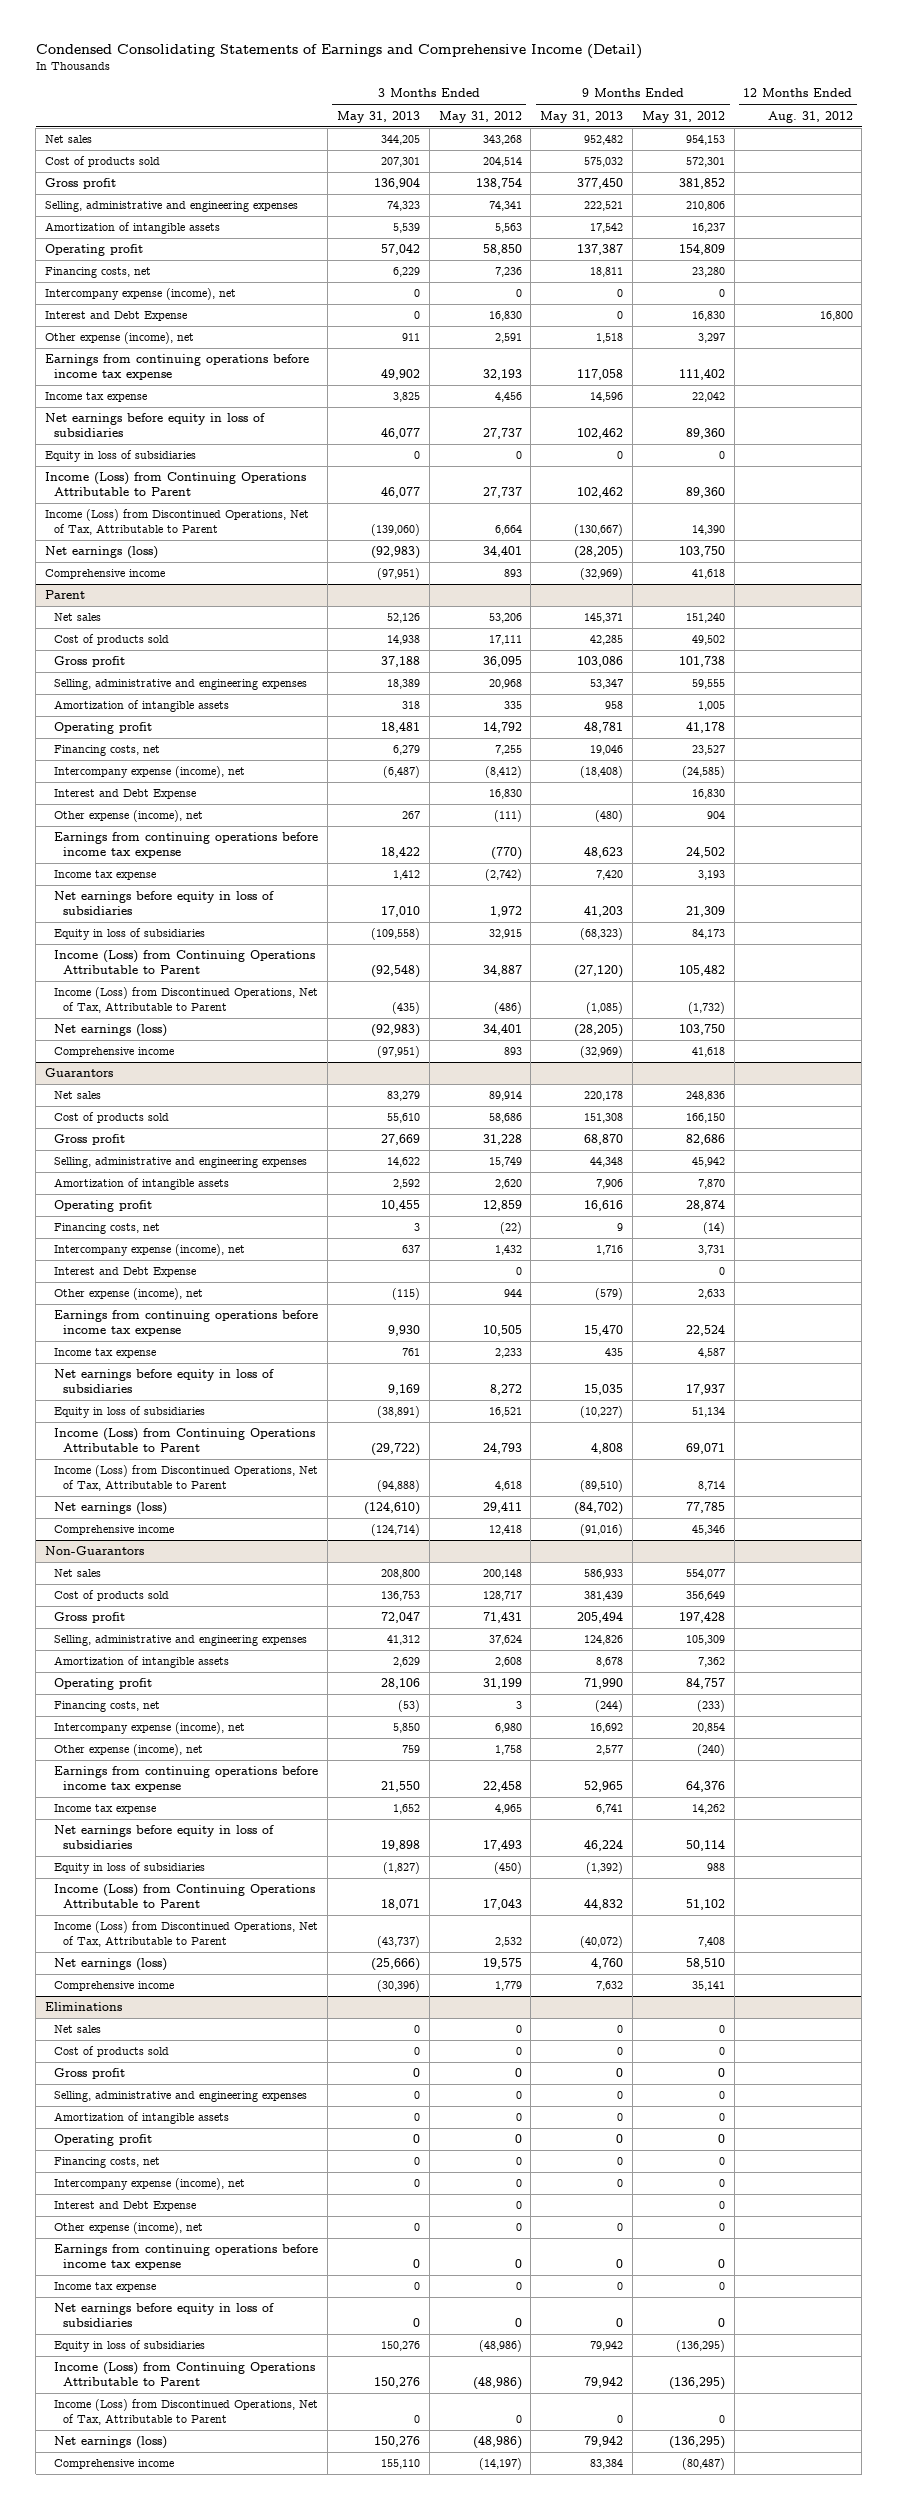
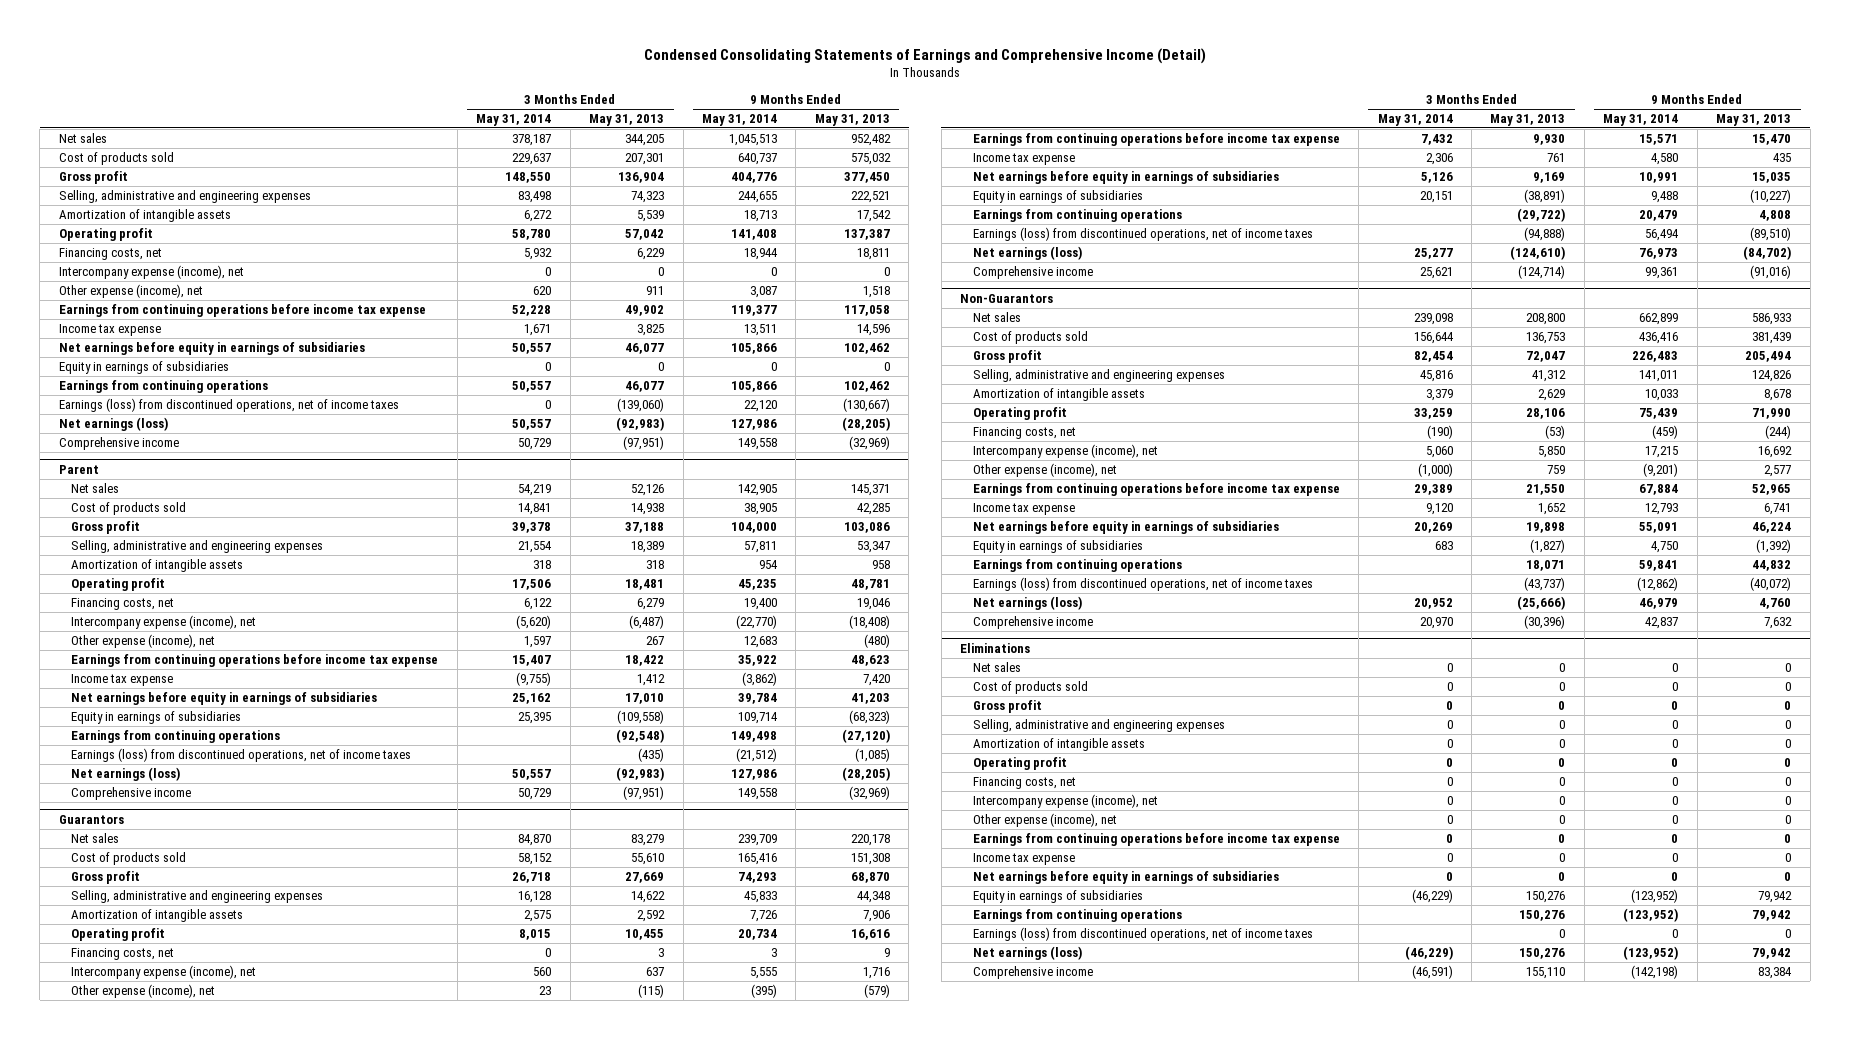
- | 3 Months Ended May 31, 2013 | 3 Months Ended May 31, 2012 | 9 Months Ended May 31, 2013 | 9 Months Ended May 31, 2012 | 12 Months Ended Aug. 31, 2012
+ | 3 Months Ended May 31, 2014 | 3 Months Ended May 31, 2013 | 9 Months Ended May 31, 2014 | 9 Months Ended May 31, 2013
- Interest and Debt Expense | 0 | 16,830 | 0 | 16,830 | 16,800
- Net earnings before equity in loss of subsidiaries | 46,077 | 27,737 | 102,462 | 89,360 |
- Equity in loss of subsidiaries | 0 | 0 | 0 | 0 |
- Income (Loss) from Continuing Operations Attributable to Parent | 46,077 | 27,737 | 102,462 | 89,360 |
- Income (Loss) from Discontinued Operations, Net of Tax, Attributable to Parent | (139,060) | 6,664 | (130,667) | 14,390 |
+ Net earnings before equity in earnings of subsidiaries | 50,557 | 46,077 | 105,866 | 102,462
+ Equity in earnings of subsidiaries | 0 | 0 | 0 | 0
+ Earnings from continuing operations | 50,557 | 46,077 | 105,866 | 102,462
+ Earnings (loss) from discontinued operations, net of income taxes | 0 | (139,060) | 22,120 | (130,667)
@ Parent
- Interest and Debt Expense | | 16,830 | | 16,830 |
- Net earnings before equity in loss of subsidiaries | 17,010 | 1,972 | 41,203 | 21,309 |
- Equity in loss of subsidiaries | (109,558) | 32,915 | (68,323) | 84,173 |
- Income (Loss) from Continuing Operations Attributable to Parent | (92,548) | 34,887 | (27,120) | 105,482 |
- Income (Loss) from Discontinued Operations, Net of Tax, Attributable to Parent | (435) | (486) | (1,085) | (1,732) |
+ Net earnings before equity in earnings of subsidiaries | 25,162 | 17,010 | 39,784 | 41,203
+ Equity in earnings of subsidiaries | 25,395 | (109,558) | 109,714 | (68,323)
+ Earnings from continuing operations | | (92,548) | 149,498 | (27,120)
+ Earnings (loss) from discontinued operations, net of income taxes | | (435) | (21,512) | (1,085)
@ Guarantors
- Interest and Debt Expense | | 0 | | 0 |
- Net earnings before equity in loss of subsidiaries | 9,169 | 8,272 | 15,035 | 17,937 |
- Equity in loss of subsidiaries | (38,891) | 16,521 | (10,227) | 51,134 |
- Income (Loss) from Continuing Operations Attributable to Parent | (29,722) | 24,793 | 4,808 | 69,071 |
- Income (Loss) from Discontinued Operations, Net of Tax, Attributable to Parent | (94,888) | 4,618 | (89,510) | 8,714 |
+ Net earnings before equity in earnings of subsidiaries | 5,126 | 9,169 | 10,991 | 15,035
+ Equity in earnings of subsidiaries | 20,151 | (38,891) | 9,488 | (10,227)
+ Earnings from continuing operations | | (29,722) | 20,479 | 4,808
+ Earnings (loss) from discontinued operations, net of income taxes | | (94,888) | 56,494 | (89,510)
@ Non-Guarantors
- Net earnings before equity in loss of subsidiaries | 19,898 | 17,493 | 46,224 | 50,114 |
- Equity in loss of subsidiaries | (1,827) | (450) | (1,392) | 988 |
- Income (Loss) from Continuing Operations Attributable to Parent | 18,071 | 17,043 | 44,832 | 51,102 |
- Income (Loss) from Discontinued Operations, Net of Tax, Attributable to Parent | (43,737) | 2,532 | (40,072) | 7,408 |
+ Net earnings before equity in earnings of subsidiaries | 20,269 | 19,898 | 55,091 | 46,224
+ Equity in earnings of subsidiaries | 683 | (1,827) | 4,750 | (1,392)
+ Earnings from continuing operations | | 18,071 | 59,841 | 44,832
+ Earnings (loss) from discontinued operations, net of income taxes | | (43,737) | (12,862) | (40,072)
@ Eliminations
- Interest and Debt Expense | | 0 | | 0 |
- Net earnings before equity in loss of subsidiaries | 0 | 0 | 0 | 0 |
- Equity in loss of subsidiaries | 150,276 | (48,986) | 79,942 | (136,295) |
- Income (Loss) from Continuing Operations Attributable to Parent | 150,276 | (48,986) | 79,942 | (136,295) |
- Income (Loss) from Discontinued Operations, Net of Tax, Attributable to Parent | 0 | 0 | 0 | 0 |
+ Net earnings before equity in earnings of subsidiaries | 0 | 0 | 0 | 0
+ Equity in earnings of subsidiaries | (46,229) | 150,276 | (123,952) | 79,942
+ Earnings from continuing operations | | 150,276 | (123,952) | 79,942
+ Earnings (loss) from discontinued operations, net of income taxes | | 0 | 0 | 0

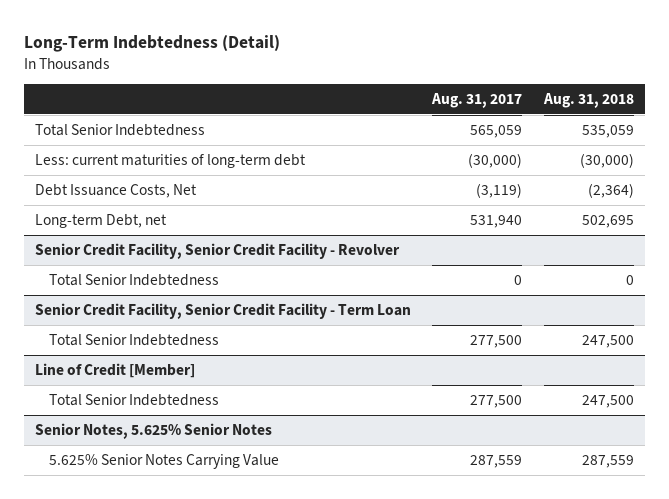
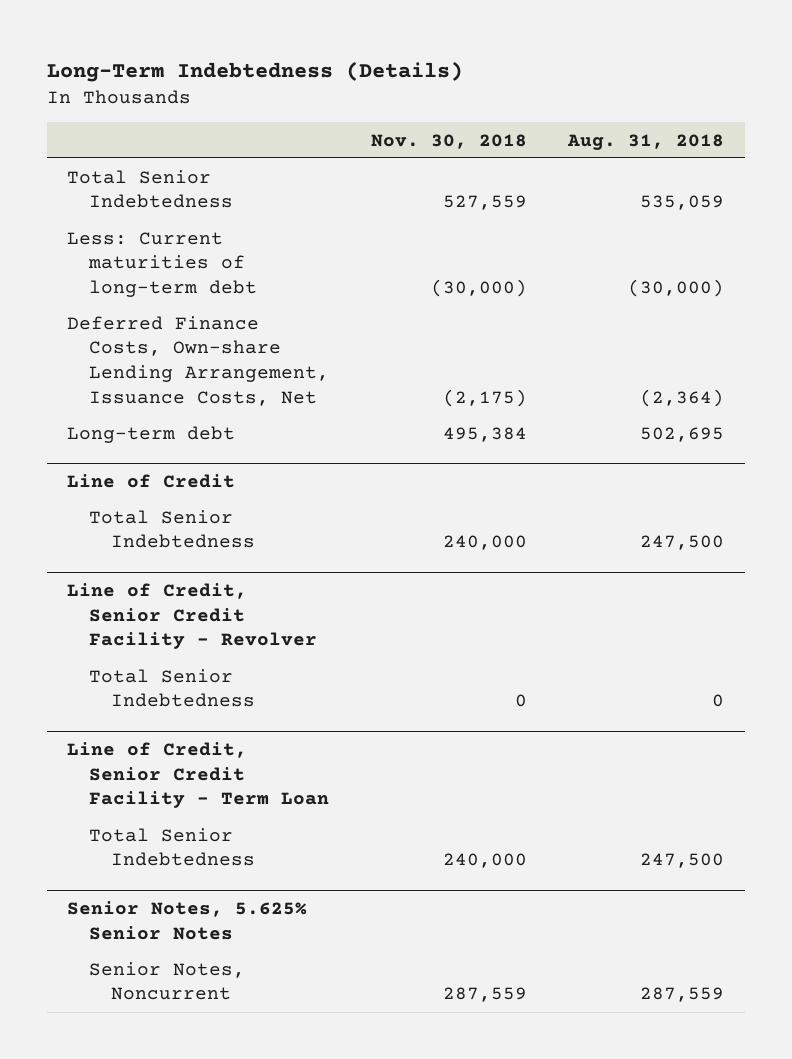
- Long-Term Indebtedness (Detail)
+ Long-Term Indebtedness (Details)
- | Aug. 31, 2017 | Aug. 31, 2018
+ | Nov. 30, 2018 | Aug. 31, 2018
- Less: current maturities of long-term debt | (30,000) | (30,000)
- Debt Issuance Costs, Net | (3,119) | (2,364)
- Long-term Debt, net | 531,940 | 502,695
- Senior Credit Facility, Senior Credit Facility - Revolver
- Total Senior Indebtedness | 0 | 0
- Senior Credit Facility, Senior Credit Facility - Term Loan
+ Less: Current maturities of long-term debt | (30,000) | (30,000)
+ Deferred Finance Costs, Own-share Lending Arrangement, Issuance Costs, Net | (2,175) | (2,364)
+ Long-term debt | 495,384 | 502,695
+ Line of Credit
- Line of Credit [Member]
+ Line of Credit, Senior Credit Facility - Revolver
+ Total Senior Indebtedness | 0 | 0
+ Line of Credit, Senior Credit Facility - Term Loan
@ Senior Notes, 5.625% Senior Notes
- 5.625% Senior Notes Carrying Value | 287,559 | 287,559
+ Senior Notes, Noncurrent | 287,559 | 287,559

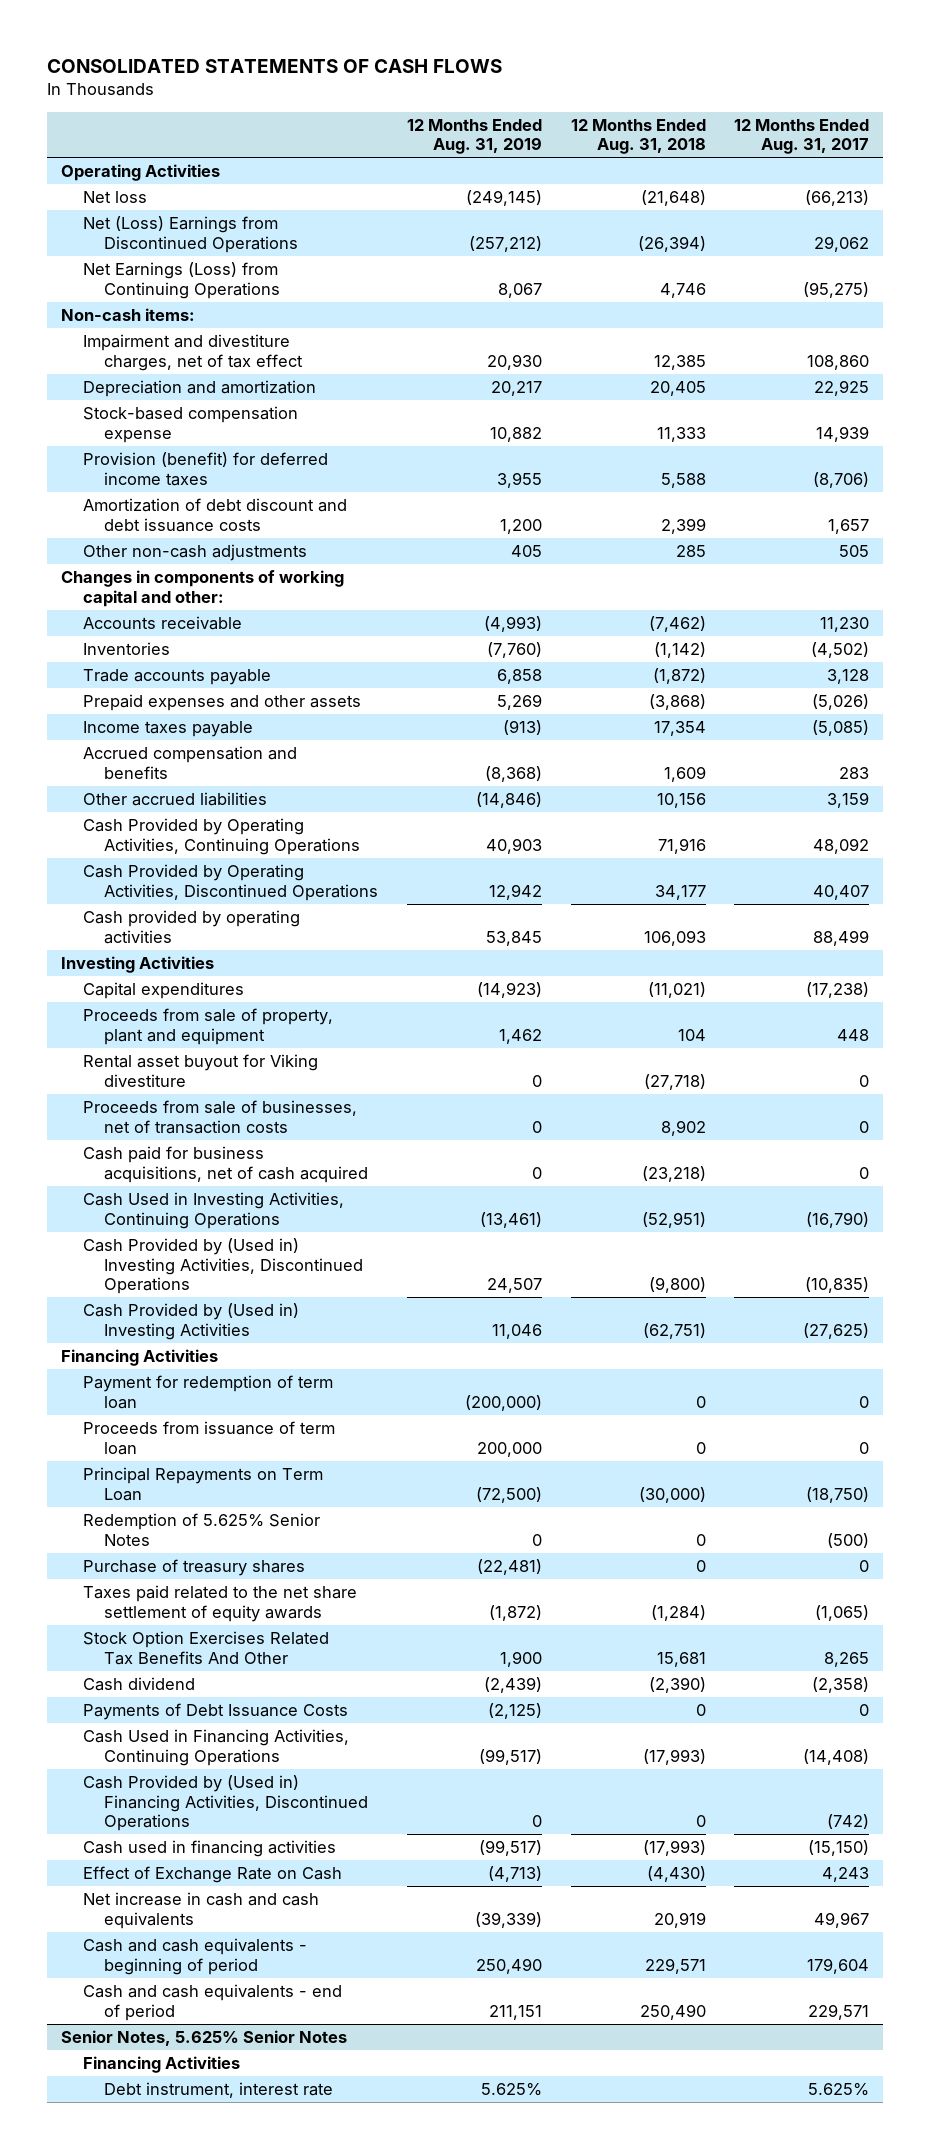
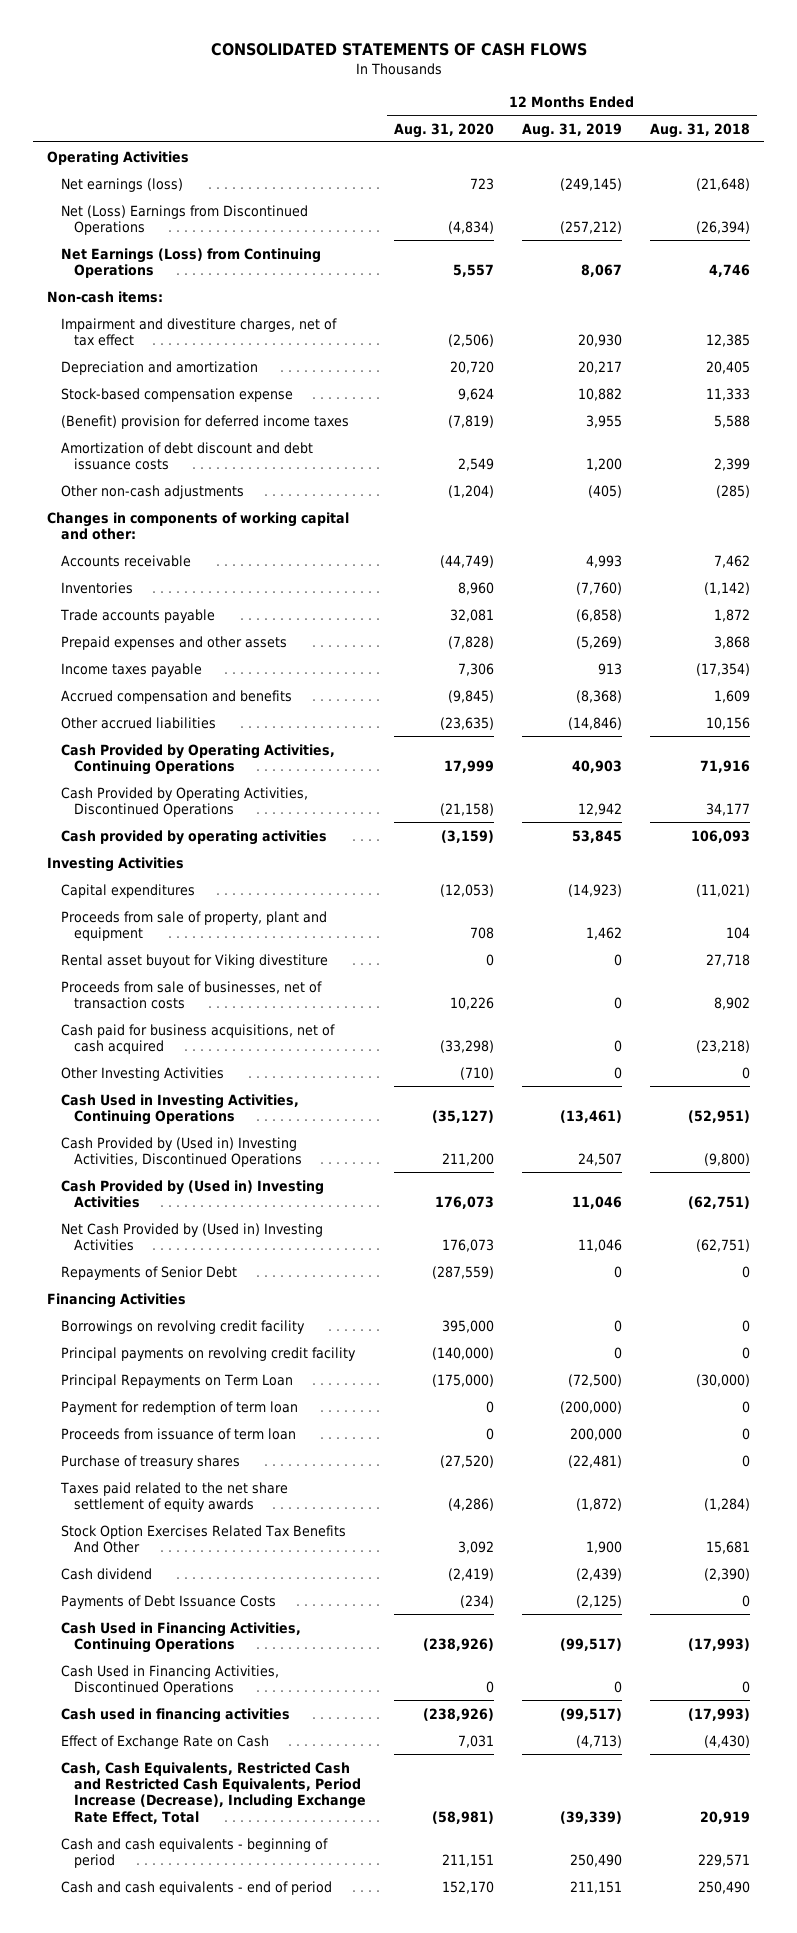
- | 12 Months Ended Aug. 31, 2019 | 12 Months Ended Aug. 31, 2018 | 12 Months Ended Aug. 31, 2017
+ | 12 Months Ended Aug. 31, 2020 | 12 Months Ended Aug. 31, 2019 | 12 Months Ended Aug. 31, 2018
- Net loss | (249,145) | (21,648) | (66,213)
+ Net earnings (loss) | 723 | (249,145) | (21,648)
- Provision (benefit) for deferred income taxes | 3,955 | 5,588 | (8,706)
+ (Benefit) provision for deferred income taxes | (7,819) | 3,955 | 5,588
- Other non-cash adjustments | 405 | 285 | 505
+ Other non-cash adjustments | (1,204) | (405) | (285)
- Accounts receivable | (4,993) | (7,462) | 11,230
+ Accounts receivable | (44,749) | 4,993 | 7,462
- Trade accounts payable | 6,858 | (1,872) | 3,128
- Prepaid expenses and other assets | 5,269 | (3,868) | (5,026)
- Income taxes payable | (913) | 17,354 | (5,085)
+ Trade accounts payable | 32,081 | (6,858) | 1,872
+ Prepaid expenses and other assets | (7,828) | (5,269) | 3,868
+ Income taxes payable | 7,306 | 913 | (17,354)
- Rental asset buyout for Viking divestiture | 0 | (27,718) | 0
+ Rental asset buyout for Viking divestiture | 0 | 0 | 27,718
+ Other Investing Activities | (710) | 0 | 0
+ Net Cash Provided by (Used in) Investing Activities | 176,073 | 11,046 | (62,751)
+ Repayments of Senior Debt | (287,559) | 0 | 0
+ Borrowings on revolving credit facility | 395,000 | 0 | 0
+ Principal payments on revolving credit facility | (140,000) | 0 | 0
moved up: Principal Repayments on Term Loan | (175,000) | (72,500) | (30,000)
- Redemption of 5.625% Senior Notes | 0 | 0 | (500)
- Cash Provided by (Used in) Financing Activities, Discontinued Operations | 0 | 0 | (742)
+ Cash Used in Financing Activities, Discontinued Operations | 0 | 0 | 0
- Net increase in cash and cash equivalents | (39,339) | 20,919 | 49,967
+ Cash, Cash Equivalents, Restricted Cash and Restricted Cash Equivalents, Period Increase (Decrease), Including Exchange Rate Effect, Total | (58,981) | (39,339) | 20,919
- Senior Notes, 5.625% Senior Notes
- Financing Activities
- Debt instrument, interest rate | 5.625% | | 5.625%

